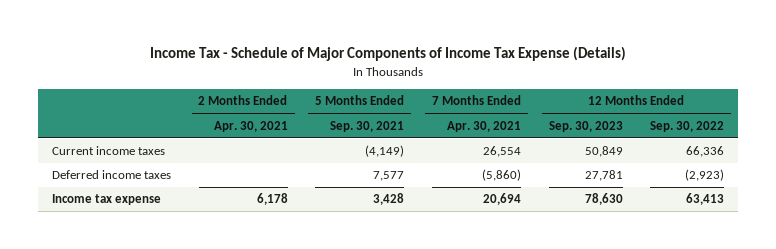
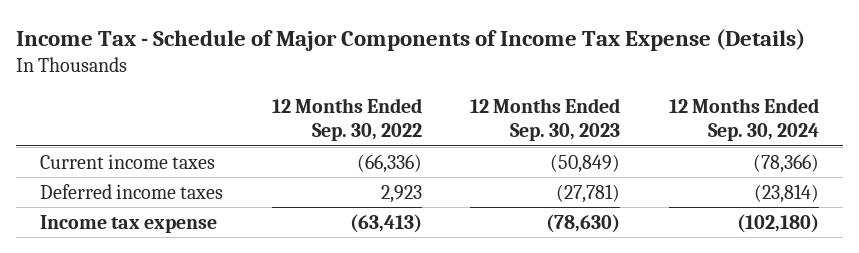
- | 2 Months Ended Apr. 30, 2021 | 5 Months Ended Sep. 30, 2021 | 7 Months Ended Apr. 30, 2021 | 12 Months Ended Sep. 30, 2023 | 12 Months Ended Sep. 30, 2022
+ | 12 Months Ended Sep. 30, 2022 | 12 Months Ended Sep. 30, 2023 | 12 Months Ended Sep. 30, 2024
- Current income taxes | | (4,149) | 26,554 | 50,849 | 66,336
- Deferred income taxes | | 7,577 | (5,860) | 27,781 | (2,923)
- Income tax expense | 6,178 | 3,428 | 20,694 | 78,630 | 63,413
+ Current income taxes | (66,336) | (50,849) | (78,366)
+ Deferred income taxes | 2,923 | (27,781) | (23,814)
+ Income tax expense | (63,413) | (78,630) | (102,180)

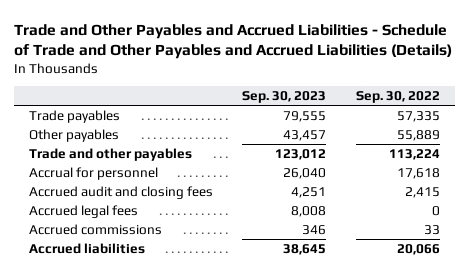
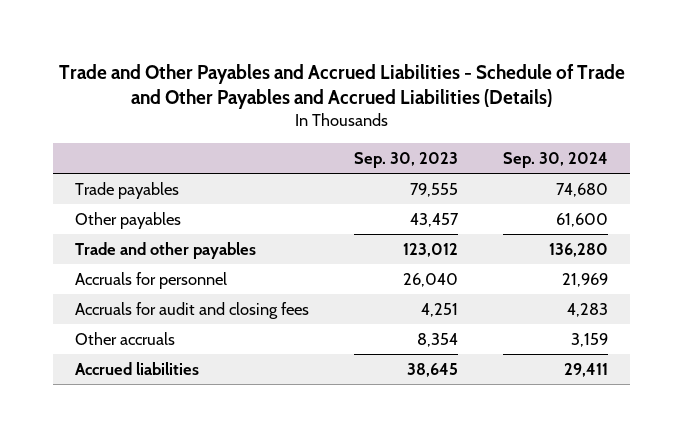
- | Sep. 30, 2023 | Sep. 30, 2022
+ | Sep. 30, 2023 | Sep. 30, 2024
- Accrual for personnel | 26,040 | 17,618
- Accrued audit and closing fees | 4,251 | 2,415
- Accrued legal fees | 8,008 | 0
- Accrued commissions | 346 | 33
+ Accruals for personnel | 26,040 | 21,969
+ Accruals for audit and closing fees | 4,251 | 4,283
+ Other accruals | 8,354 | 3,159

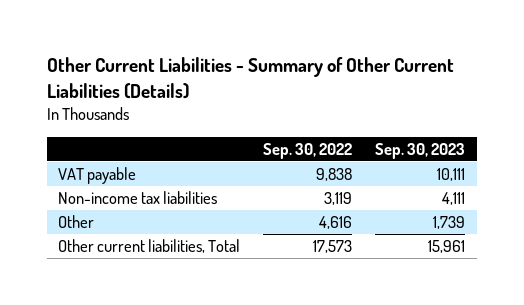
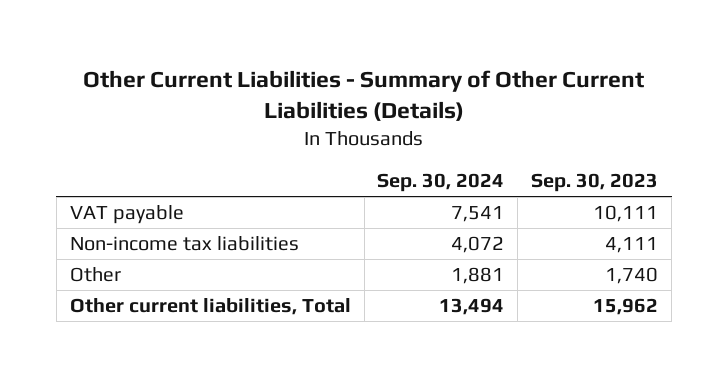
- | Sep. 30, 2022 | Sep. 30, 2023
+ | Sep. 30, 2024 | Sep. 30, 2023
- Other | 4,616 | 1,739
- Other current liabilities, Total | 17,573 | 15,961
+ Other | 1,881 | 1,740
+ Other current liabilities, Total | 13,494 | 15,962

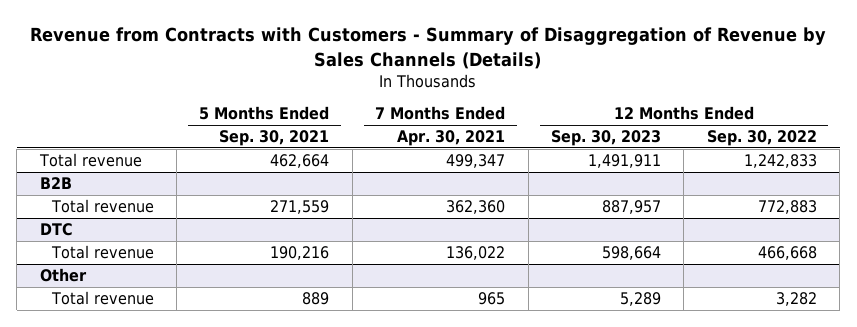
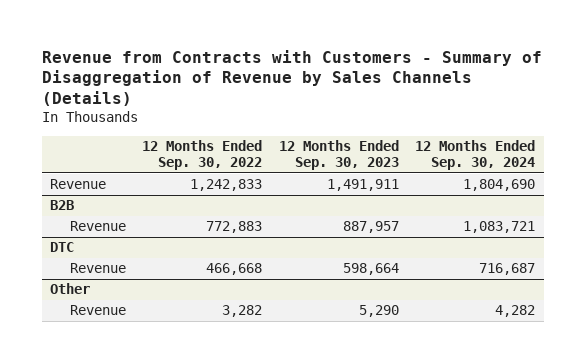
- | 5 Months Ended Sep. 30, 2021 | 7 Months Ended Apr. 30, 2021 | 12 Months Ended Sep. 30, 2023 | 12 Months Ended Sep. 30, 2022
+ | 12 Months Ended Sep. 30, 2022 | 12 Months Ended Sep. 30, 2023 | 12 Months Ended Sep. 30, 2024
- Total revenue | 462,664 | 499,347 | 1,491,911 | 1,242,833
+ Revenue | 1,242,833 | 1,491,911 | 1,804,690
@ B2B
- Total revenue | 271,559 | 362,360 | 887,957 | 772,883
+ Revenue | 772,883 | 887,957 | 1,083,721
@ DTC
- Total revenue | 190,216 | 136,022 | 598,664 | 466,668
+ Revenue | 466,668 | 598,664 | 716,687
@ Other
- Total revenue | 889 | 965 | 5,289 | 3,282
+ Revenue | 3,282 | 5,290 | 4,282

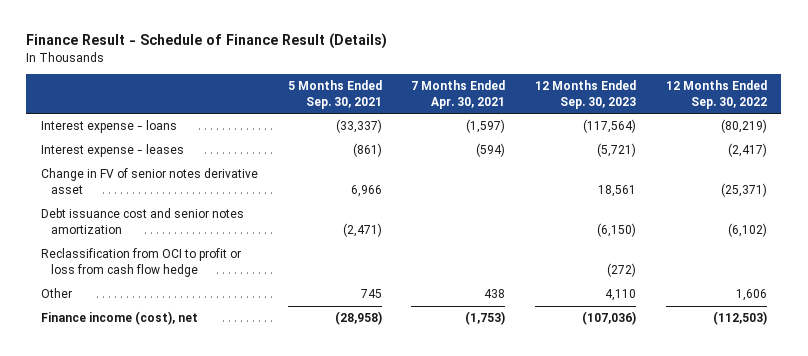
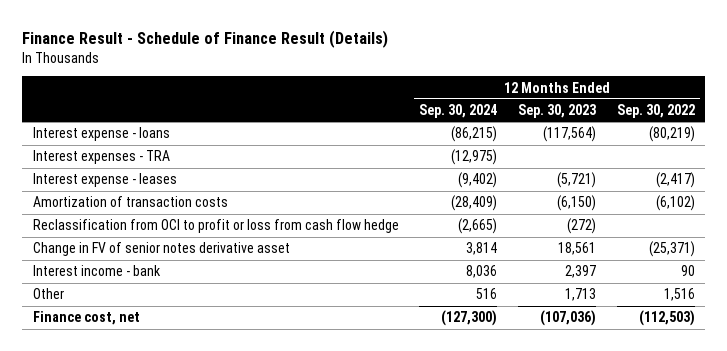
- | 5 Months Ended Sep. 30, 2021 | 7 Months Ended Apr. 30, 2021 | 12 Months Ended Sep. 30, 2023 | 12 Months Ended Sep. 30, 2022
+ | 12 Months Ended Sep. 30, 2024 | 12 Months Ended Sep. 30, 2023 | 12 Months Ended Sep. 30, 2022
+ Interest expenses - TRA | (12,975) | |
- Debt issuance cost and senior notes amortization | (2,471) | | (6,150) | (6,102)
+ Amortization of transaction costs | (28,409) | (6,150) | (6,102)
- Other | 745 | 438 | 4,110 | 1,606
- Finance income (cost), net | (28,958) | (1,753) | (107,036) | (112,503)
moved down: Change in FV of senior notes derivative asset | 3,814 | 18,561 | (25,371)
+ Interest income - bank | 8,036 | 2,397 | 90
+ Other | 516 | 1,713 | 1,516
+ Finance cost, net | (127,300) | (107,036) | (112,503)

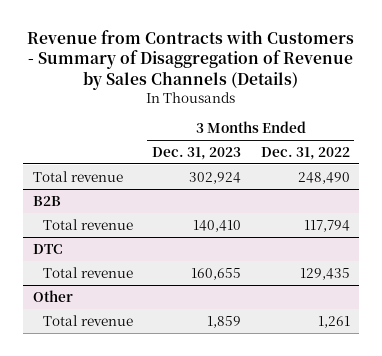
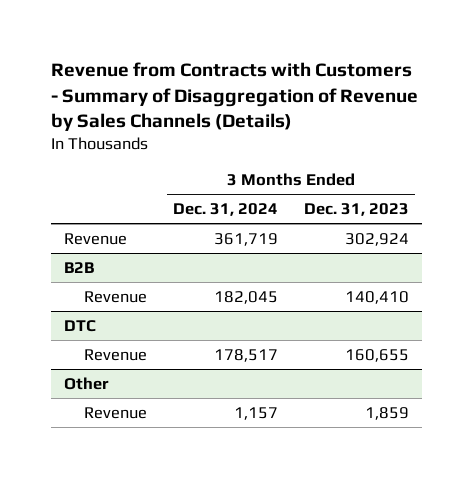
- | 3 Months Ended Dec. 31, 2023 | 3 Months Ended Dec. 31, 2022
+ | 3 Months Ended Dec. 31, 2024 | 3 Months Ended Dec. 31, 2023
- Total revenue | 302,924 | 248,490
+ Revenue | 361,719 | 302,924
@ B2B
- Total revenue | 140,410 | 117,794
+ Revenue | 182,045 | 140,410
@ DTC
- Total revenue | 160,655 | 129,435
+ Revenue | 178,517 | 160,655
@ Other
- Total revenue | 1,859 | 1,261
+ Revenue | 1,157 | 1,859

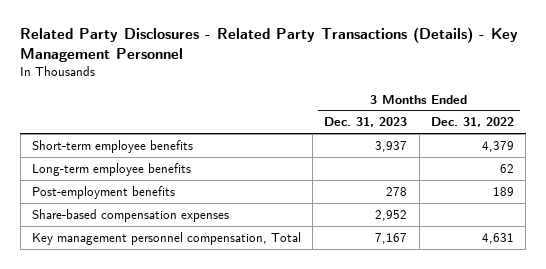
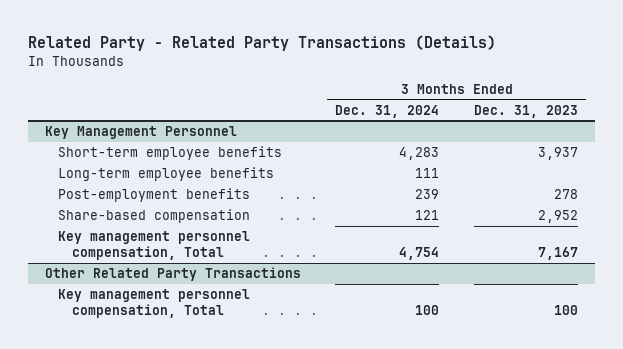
- Related Party Disclosures - Related Party Transactions (Details) - Key Management Personnel
+ Related Party - Related Party Transactions (Details)
- | 3 Months Ended Dec. 31, 2023 | 3 Months Ended Dec. 31, 2022
+ | 3 Months Ended Dec. 31, 2024 | 3 Months Ended Dec. 31, 2023
+ Key Management Personnel
- Share-based compensation expenses | 2,952 |
+ Share-based compensation | 121 | 2,952
+ Other Related Party Transactions
+ Key management personnel compensation, Total | 100 | 100

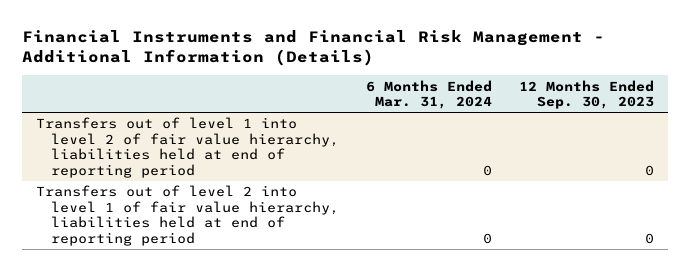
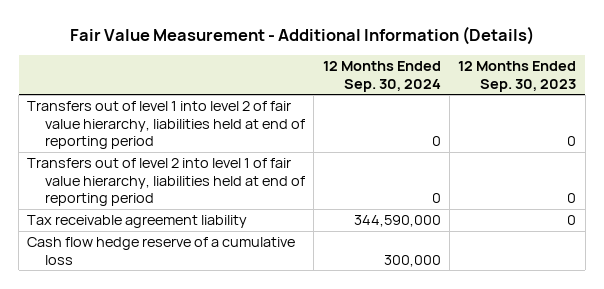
- Financial Instruments and Financial Risk Management - Additional Information (Details)
+ Fair Value Measurement - Additional Information (Details)
- | 6 Months Ended Mar. 31, 2024 | 12 Months Ended Sep. 30, 2023
+ | 12 Months Ended Sep. 30, 2024 | 12 Months Ended Sep. 30, 2023
+ Tax receivable agreement liability | 344,590,000 | 0
+ Cash flow hedge reserve of a cumulative loss | 300,000 |

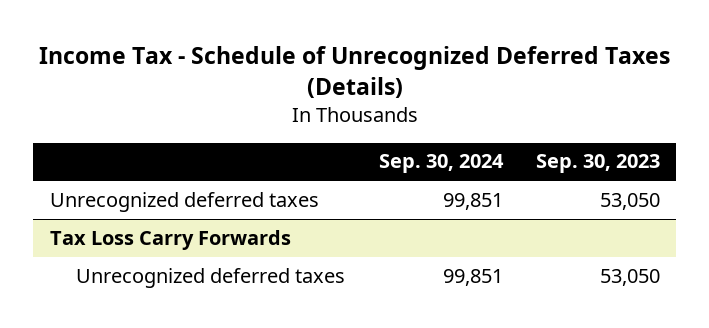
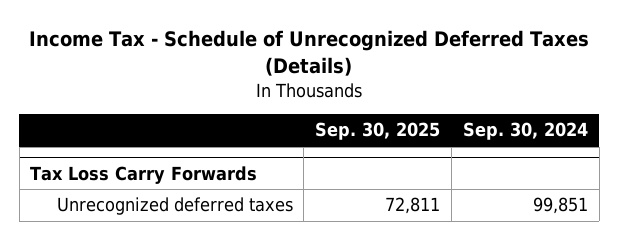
- | Sep. 30, 2024 | Sep. 30, 2023
+ | Sep. 30, 2025 | Sep. 30, 2024
- Unrecognized deferred taxes | 99,851 | 53,050

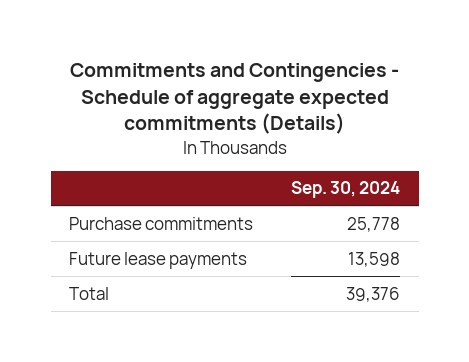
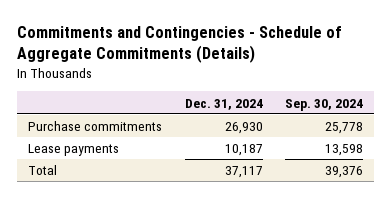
- Commitments and Contingencies - Schedule of aggregate expected commitments (Details)
+ Commitments and Contingencies - Schedule of Aggregate Commitments (Details)
- | Sep. 30, 2024
+ | Dec. 31, 2024 | Sep. 30, 2024
- Future lease payments | 13,598
+ Lease payments | 10,187 | 13,598

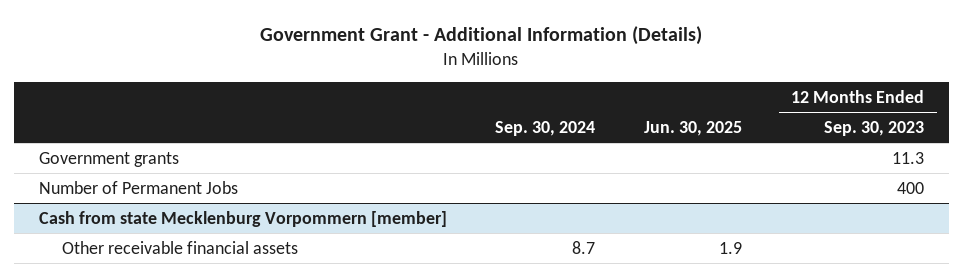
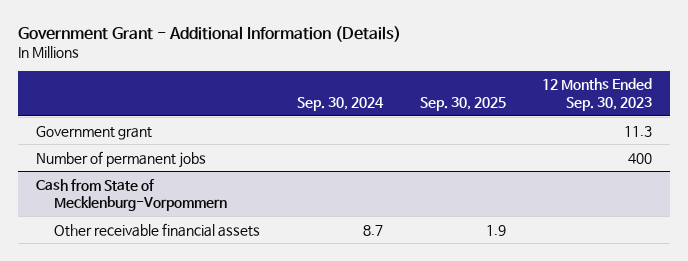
- | Sep. 30, 2024 | Jun. 30, 2025 | 12 Months Ended Sep. 30, 2023
+ | Sep. 30, 2024 | Sep. 30, 2025 | 12 Months Ended Sep. 30, 2023
- Government grants | | | 11.3
- Number of Permanent Jobs | | | 400
- Cash from state Mecklenburg Vorpommern [member]
+ Government grant | | | 11.3
+ Number of permanent jobs | | | 400
+ Cash from State of Mecklenburg-Vorpommern

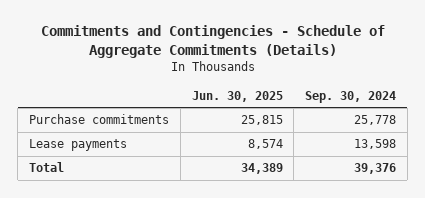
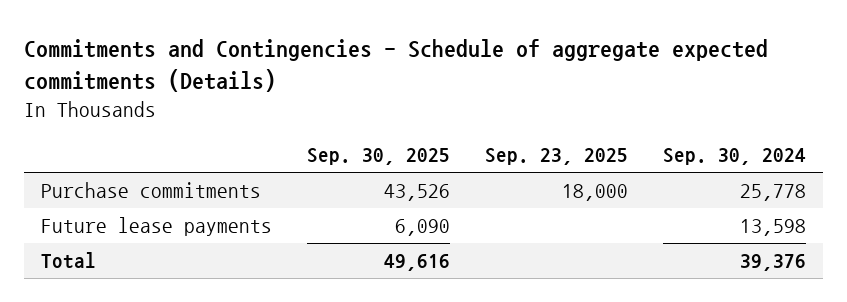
- Commitments and Contingencies - Schedule of Aggregate Commitments (Details)
+ Commitments and Contingencies - Schedule of aggregate expected commitments (Details)
- | Jun. 30, 2025 | Sep. 30, 2024
+ | Sep. 30, 2025 | Sep. 23, 2025 | Sep. 30, 2024
- Lease payments | 8,574 | 13,598
+ Future lease payments | 6,090 | | 13,598

